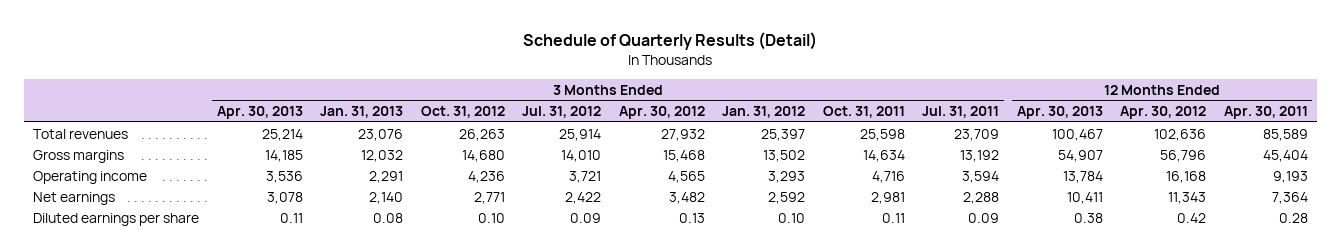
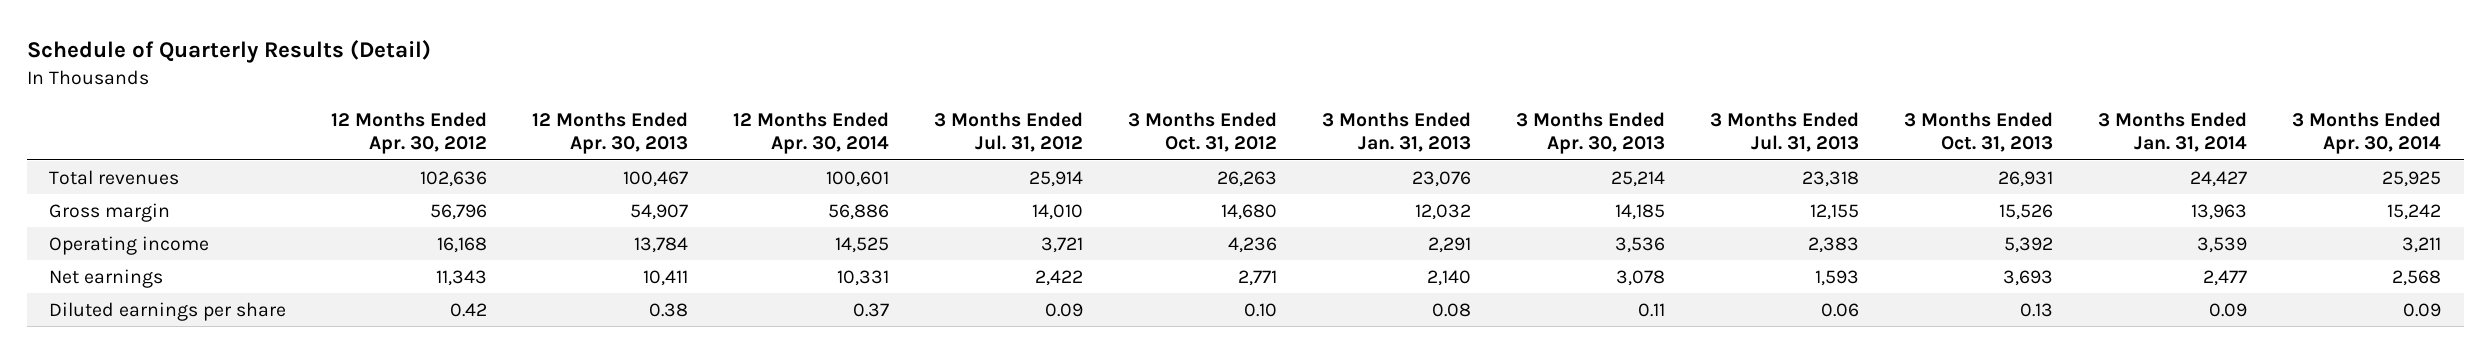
- | 3 Months Ended Apr. 30, 2013 | 3 Months Ended Jan. 31, 2013 | 3 Months Ended Oct. 31, 2012 | 3 Months Ended Jul. 31, 2012 | 3 Months Ended Apr. 30, 2012 | 3 Months Ended Jan. 31, 2012 | 3 Months Ended Oct. 31, 2011 | 3 Months Ended Jul. 31, 2011 | 12 Months Ended Apr. 30, 2013 | 12 Months Ended Apr. 30, 2012 | 12 Months Ended Apr. 30, 2011
+ | 12 Months Ended Apr. 30, 2012 | 12 Months Ended Apr. 30, 2013 | 12 Months Ended Apr. 30, 2014 | 3 Months Ended Jul. 31, 2012 | 3 Months Ended Oct. 31, 2012 | 3 Months Ended Jan. 31, 2013 | 3 Months Ended Apr. 30, 2013 | 3 Months Ended Jul. 31, 2013 | 3 Months Ended Oct. 31, 2013 | 3 Months Ended Jan. 31, 2014 | 3 Months Ended Apr. 30, 2014
- Gross margins | 14,185 | 12,032 | 14,680 | 14,010 | 15,468 | 13,502 | 14,634 | 13,192 | 54,907 | 56,796 | 45,404
+ Gross margin | 56,796 | 54,907 | 56,886 | 14,010 | 14,680 | 12,032 | 14,185 | 12,155 | 15,526 | 13,963 | 15,242

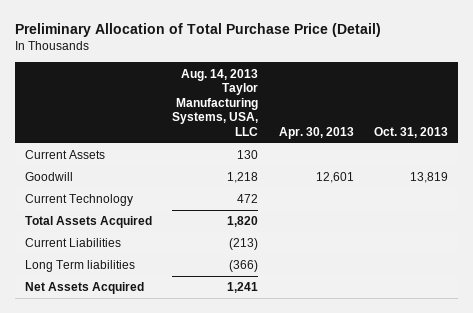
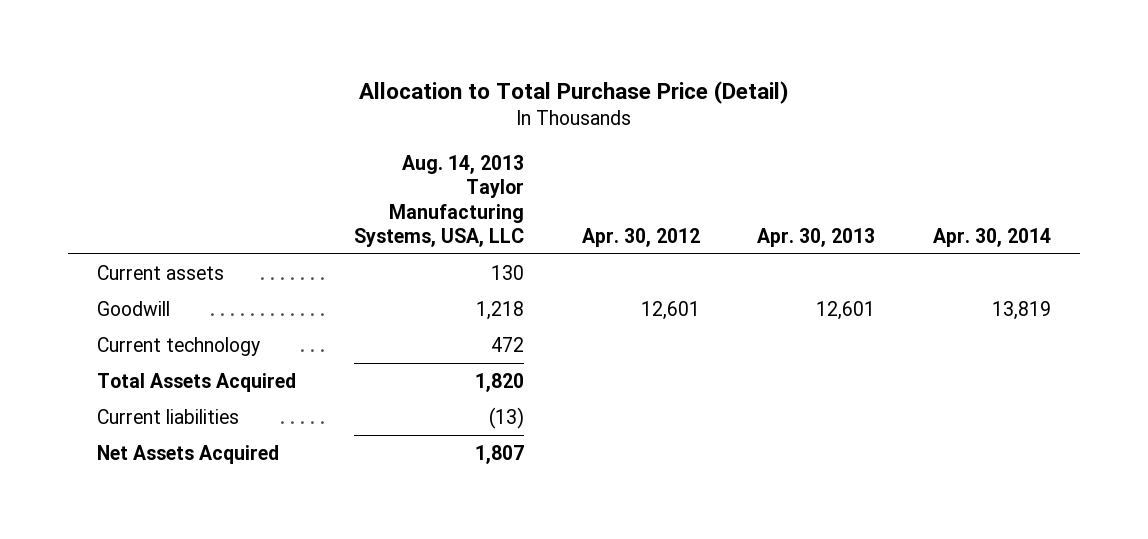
- Preliminary Allocation of Total Purchase Price (Detail)
+ Allocation to Total Purchase Price (Detail)
- | Aug. 14, 2013 Taylor Manufacturing Systems, USA, LLC | Apr. 30, 2013 | Oct. 31, 2013
+ | Aug. 14, 2013 Taylor Manufacturing Systems, USA, LLC | Apr. 30, 2012 | Apr. 30, 2013 | Apr. 30, 2014
- Current Assets | 130 | |
+ Current assets | 130 | | |
- Current Technology | 472 | |
+ Current technology | 472 | | |
- Current Liabilities | (213) | |
- Long Term liabilities | (366) | |
- Net Assets Acquired | 1,241 | |
+ Current liabilities | (13) | | |
+ Net Assets Acquired | 1,807 | | |

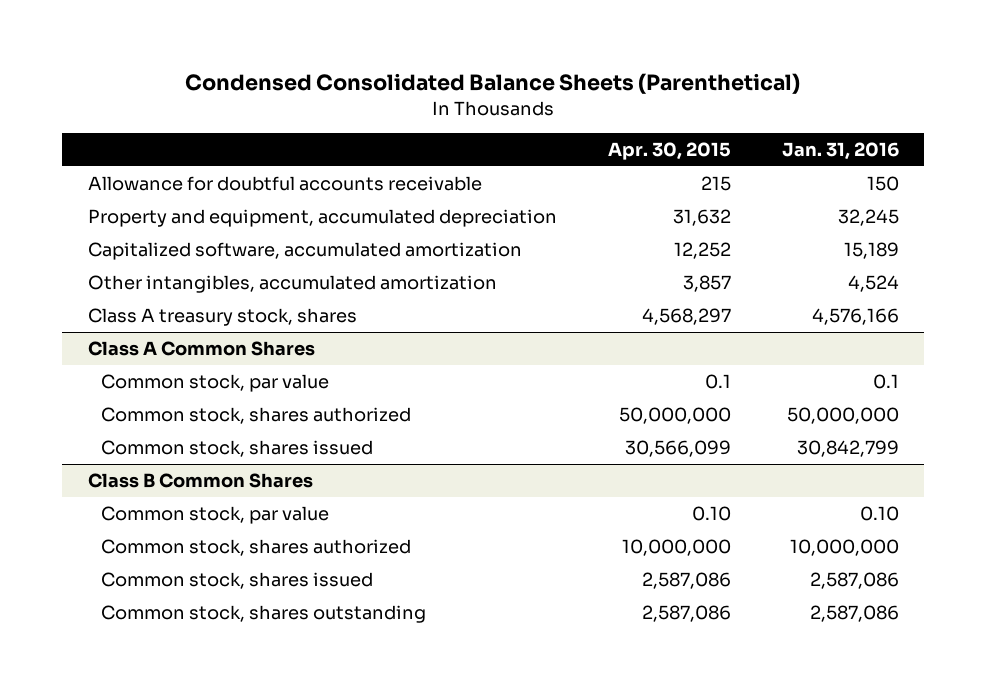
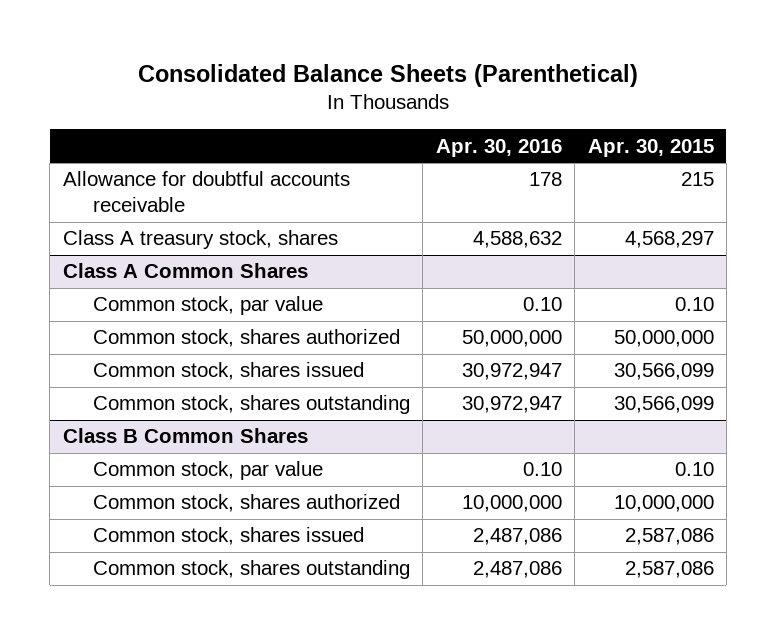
- Condensed Consolidated Balance Sheets (Parenthetical)
+ Consolidated Balance Sheets (Parenthetical)
- | Apr. 30, 2015 | Jan. 31, 2016
+ | Apr. 30, 2016 | Apr. 30, 2015
- Property and equipment, accumulated depreciation | 31,632 | 32,245
- Capitalized software, accumulated amortization | 12,252 | 15,189
- Other intangibles, accumulated amortization | 3,857 | 4,524
@ Class A Common Shares
- Common stock, par value | 0.1 | 0.1
+ Common stock, par value | 0.10 | 0.10
+ Common stock, shares outstanding | 30,972,947 | 30,566,099

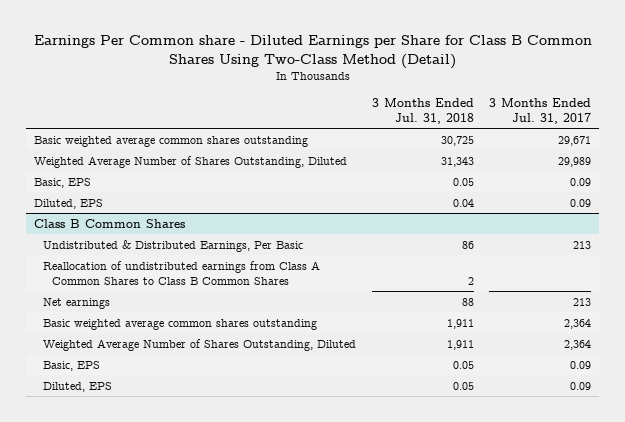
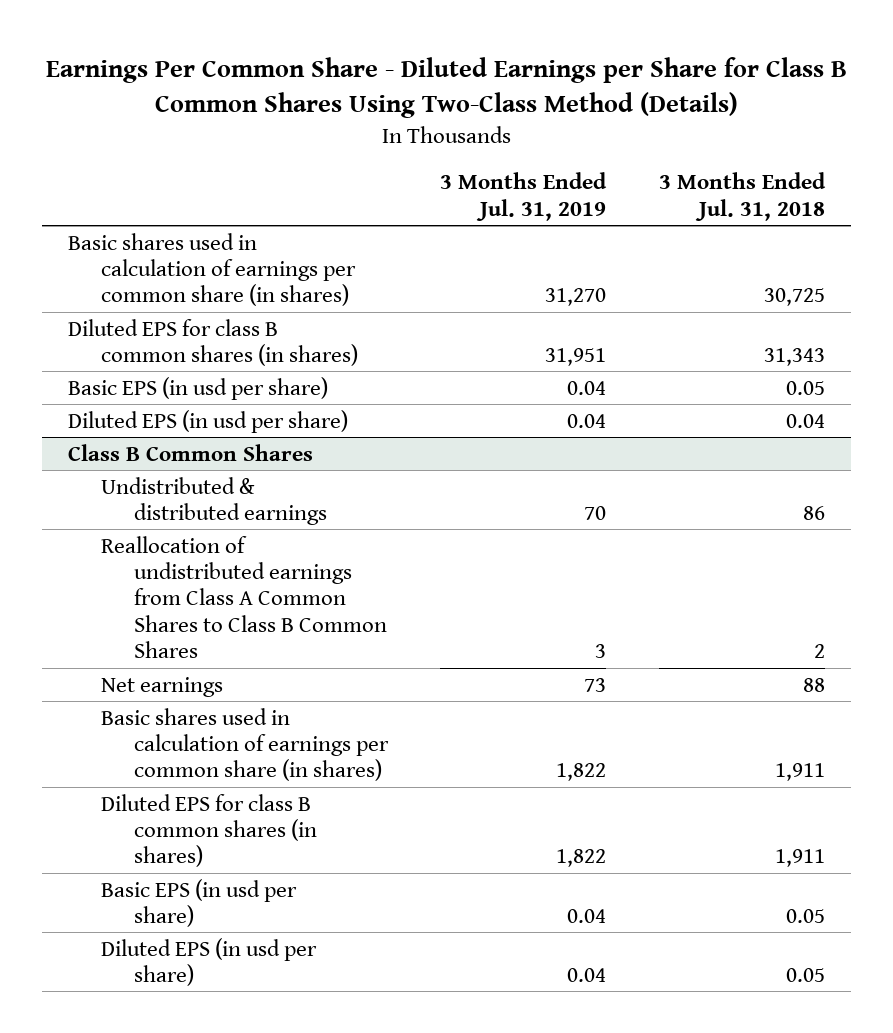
- Earnings Per Common share - Diluted Earnings per Share for Class B Common Shares Using Two-Class Method (Detail)
+ Earnings Per Common Share - Diluted Earnings per Share for Class B Common Shares Using Two-Class Method (Details)
- | 3 Months Ended Jul. 31, 2018 | 3 Months Ended Jul. 31, 2017
+ | 3 Months Ended Jul. 31, 2019 | 3 Months Ended Jul. 31, 2018
- Basic weighted average common shares outstanding | 30,725 | 29,671
- Weighted Average Number of Shares Outstanding, Diluted | 31,343 | 29,989
- Basic, EPS | 0.05 | 0.09
- Diluted, EPS | 0.04 | 0.09
+ Basic shares used in calculation of earnings per common share (in shares) | 31,270 | 30,725
+ Diluted EPS for class B common shares (in shares) | 31,951 | 31,343
+ Basic EPS (in usd per share) | 0.04 | 0.05
+ Diluted EPS (in usd per share) | 0.04 | 0.04
@ Class B Common Shares
- Undistributed & Distributed Earnings, Per Basic | 86 | 213
+ Undistributed & distributed earnings | 70 | 86
- Basic weighted average common shares outstanding | 1,911 | 2,364
- Weighted Average Number of Shares Outstanding, Diluted | 1,911 | 2,364
- Basic, EPS | 0.05 | 0.09
- Diluted, EPS | 0.05 | 0.09
+ Basic shares used in calculation of earnings per common share (in shares) | 1,822 | 1,911
+ Diluted EPS for class B common shares (in shares) | 1,822 | 1,911
+ Basic EPS (in usd per share) | 0.04 | 0.05
+ Diluted EPS (in usd per share) | 0.04 | 0.05

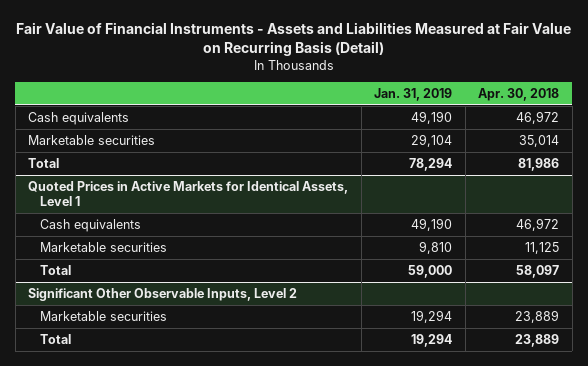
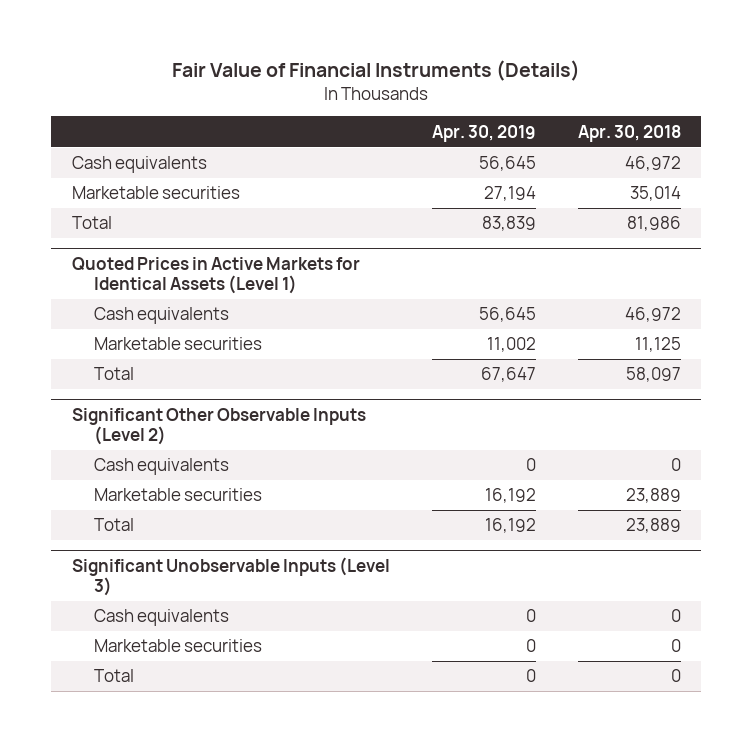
- Fair Value of Financial Instruments - Assets and Liabilities Measured at Fair Value on Recurring Basis (Detail)
+ Fair Value of Financial Instruments (Details)
- | Jan. 31, 2019 | Apr. 30, 2018
+ | Apr. 30, 2019 | Apr. 30, 2018
- Quoted Prices in Active Markets for Identical Assets, Level 1
+ Quoted Prices in Active Markets for Identical Assets (Level 1)
- Significant Other Observable Inputs, Level 2
+ Significant Other Observable Inputs (Level 2)
+ Cash equivalents | 0 | 0
+ Significant Unobservable Inputs (Level 3)
+ Cash equivalents | 0 | 0
+ Marketable securities | 0 | 0
+ Total | 0 | 0

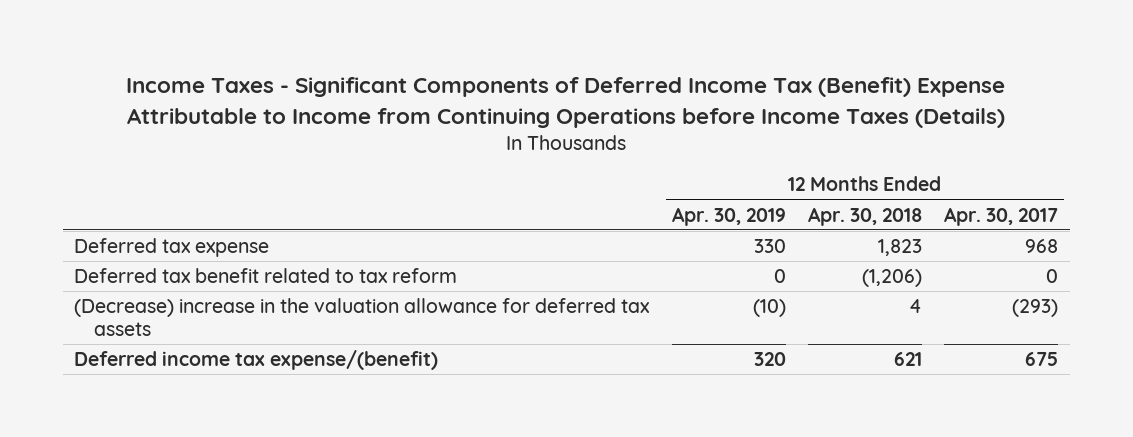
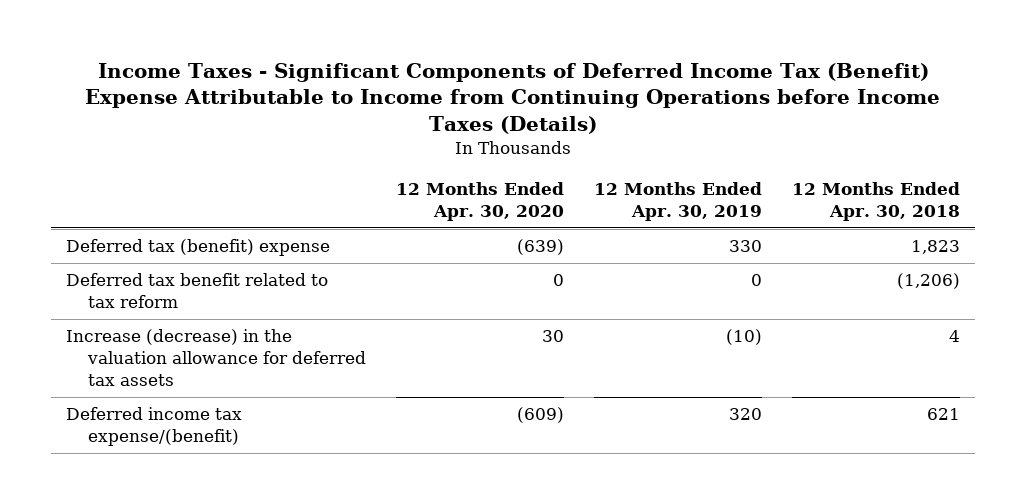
- | 12 Months Ended Apr. 30, 2019 | 12 Months Ended Apr. 30, 2018 | 12 Months Ended Apr. 30, 2017
+ | 12 Months Ended Apr. 30, 2020 | 12 Months Ended Apr. 30, 2019 | 12 Months Ended Apr. 30, 2018
- Deferred tax expense | 330 | 1,823 | 968
+ Deferred tax (benefit) expense | (639) | 330 | 1,823
- (Decrease) increase in the valuation allowance for deferred tax assets | (10) | 4 | (293)
+ Increase (decrease) in the valuation allowance for deferred tax assets | 30 | (10) | 4

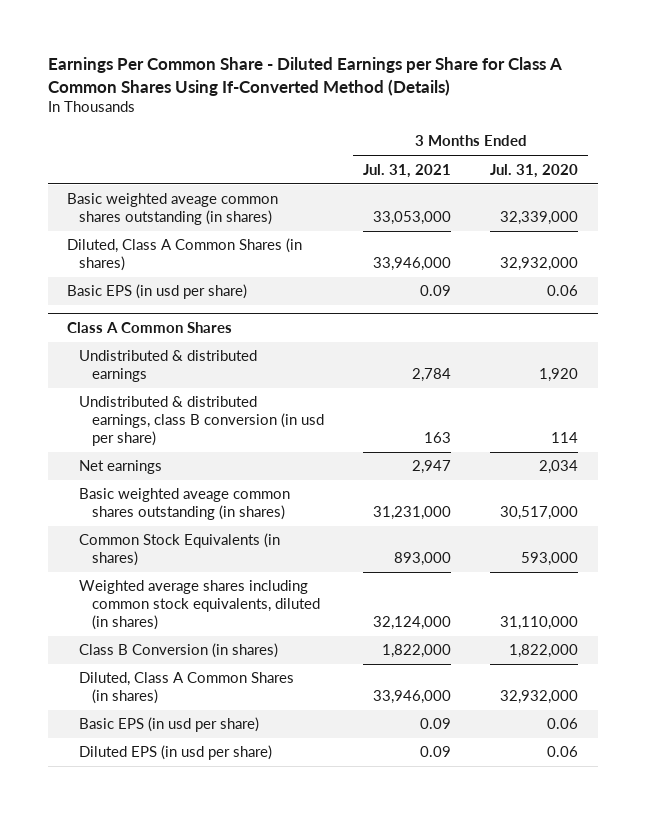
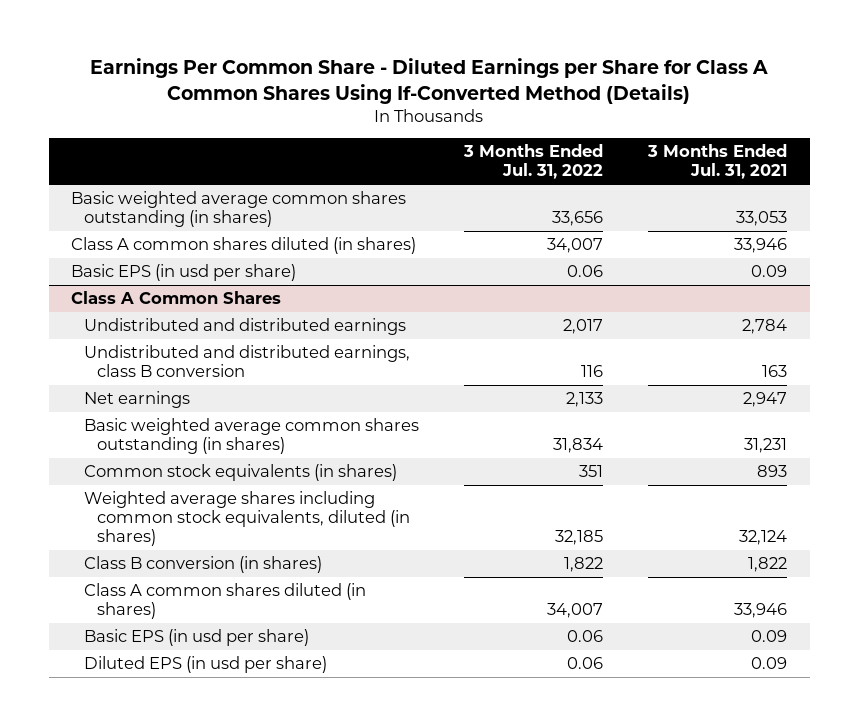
- | 3 Months Ended Jul. 31, 2021 | 3 Months Ended Jul. 31, 2020
+ | 3 Months Ended Jul. 31, 2022 | 3 Months Ended Jul. 31, 2021
- Basic weighted aveage common shares outstanding (in shares) | 33,053,000 | 32,339,000
- Diluted, Class A Common Shares (in shares) | 33,946,000 | 32,932,000
+ Basic weighted average common shares outstanding (in shares) | 33,656 | 33,053
+ Class A common shares diluted (in shares) | 34,007 | 33,946
@ Class A Common Shares
- Undistributed & distributed earnings | 2,784 | 1,920
- Undistributed & distributed earnings, class B conversion (in usd per share) | 163 | 114
+ Undistributed and distributed earnings | 2,017 | 2,784
+ Undistributed and distributed earnings, class B conversion | 116 | 163
- Basic weighted aveage common shares outstanding (in shares) | 31,231,000 | 30,517,000
- Common Stock Equivalents (in shares) | 893,000 | 593,000
- Weighted average shares including common stock equivalents, diluted (in shares) | 32,124,000 | 31,110,000
- Class B Conversion (in shares) | 1,822,000 | 1,822,000
- Diluted, Class A Common Shares (in shares) | 33,946,000 | 32,932,000
+ Basic weighted average common shares outstanding (in shares) | 31,834 | 31,231
+ Common stock equivalents (in shares) | 351 | 893
+ Weighted average shares including common stock equivalents, diluted (in shares) | 32,185 | 32,124
+ Class B conversion (in shares) | 1,822 | 1,822
+ Class A common shares diluted (in shares) | 34,007 | 33,946

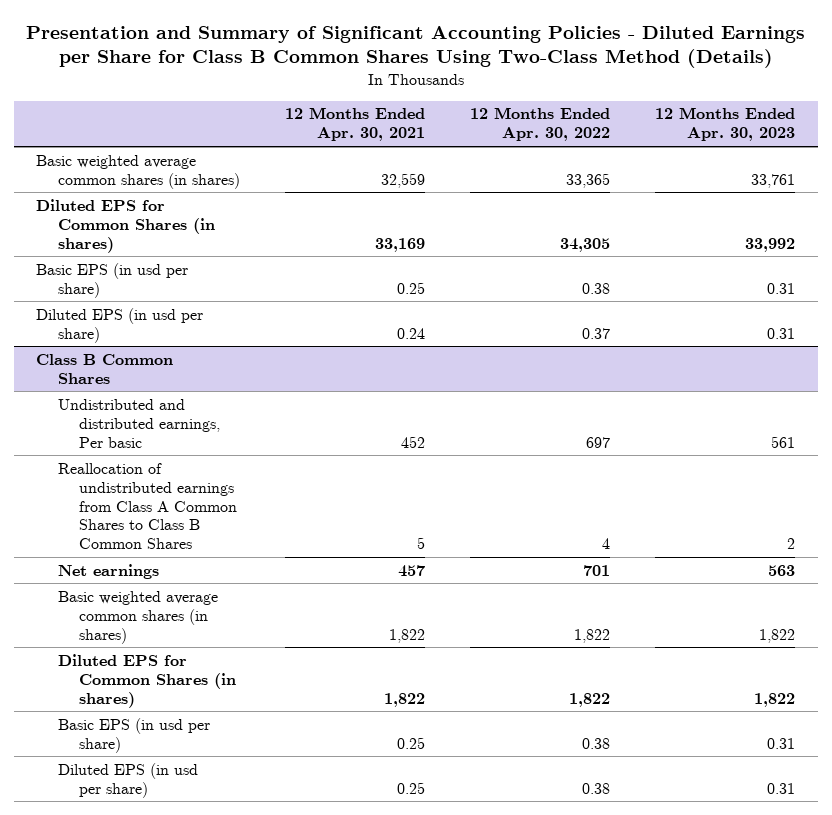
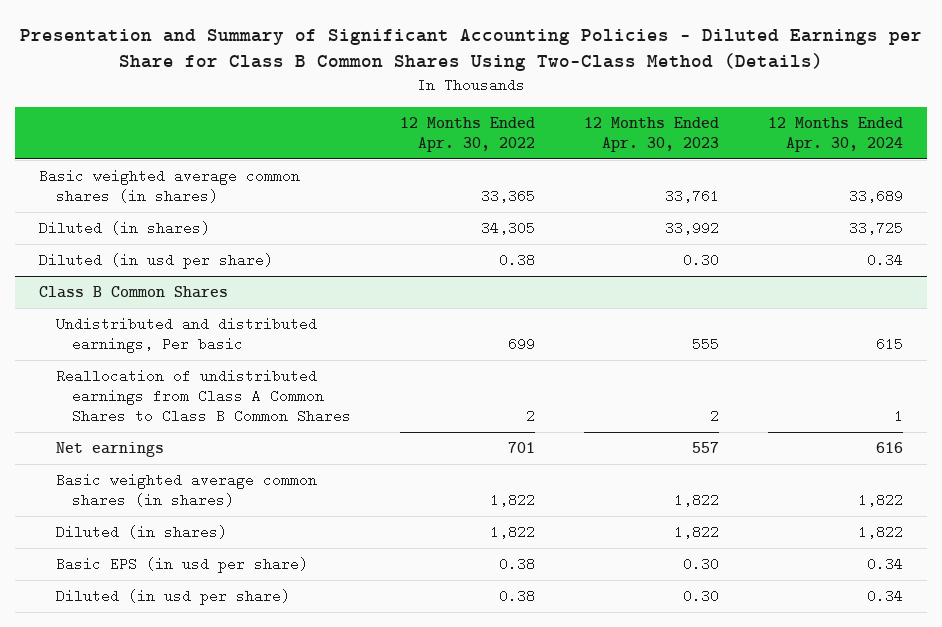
- | 12 Months Ended Apr. 30, 2021 | 12 Months Ended Apr. 30, 2022 | 12 Months Ended Apr. 30, 2023
+ | 12 Months Ended Apr. 30, 2022 | 12 Months Ended Apr. 30, 2023 | 12 Months Ended Apr. 30, 2024
- Diluted EPS for Common Shares (in shares) | 33,169 | 34,305 | 33,992
- Basic EPS (in usd per share) | 0.25 | 0.38 | 0.31
- Diluted EPS (in usd per share) | 0.24 | 0.37 | 0.31
+ Diluted (in shares) | 34,305 | 33,992 | 33,725
+ Diluted (in usd per share) | 0.38 | 0.30 | 0.34
@ Class B Common Shares
- Undistributed and distributed earnings, Per basic | 452 | 697 | 561
- Reallocation of undistributed earnings from Class A Common Shares to Class B Common Shares | 5 | 4 | 2
- Net earnings | 457 | 701 | 563
+ Undistributed and distributed earnings, Per basic | 699 | 555 | 615
+ Reallocation of undistributed earnings from Class A Common Shares to Class B Common Shares | 2 | 2 | 1
+ Net earnings | 701 | 557 | 616
- Diluted EPS for Common Shares (in shares) | 1,822 | 1,822 | 1,822
- Basic EPS (in usd per share) | 0.25 | 0.38 | 0.31
- Diluted EPS (in usd per share) | 0.25 | 0.38 | 0.31
+ Diluted (in shares) | 1,822 | 1,822 | 1,822
+ Basic EPS (in usd per share) | 0.38 | 0.30 | 0.34
+ Diluted (in usd per share) | 0.38 | 0.30 | 0.34

